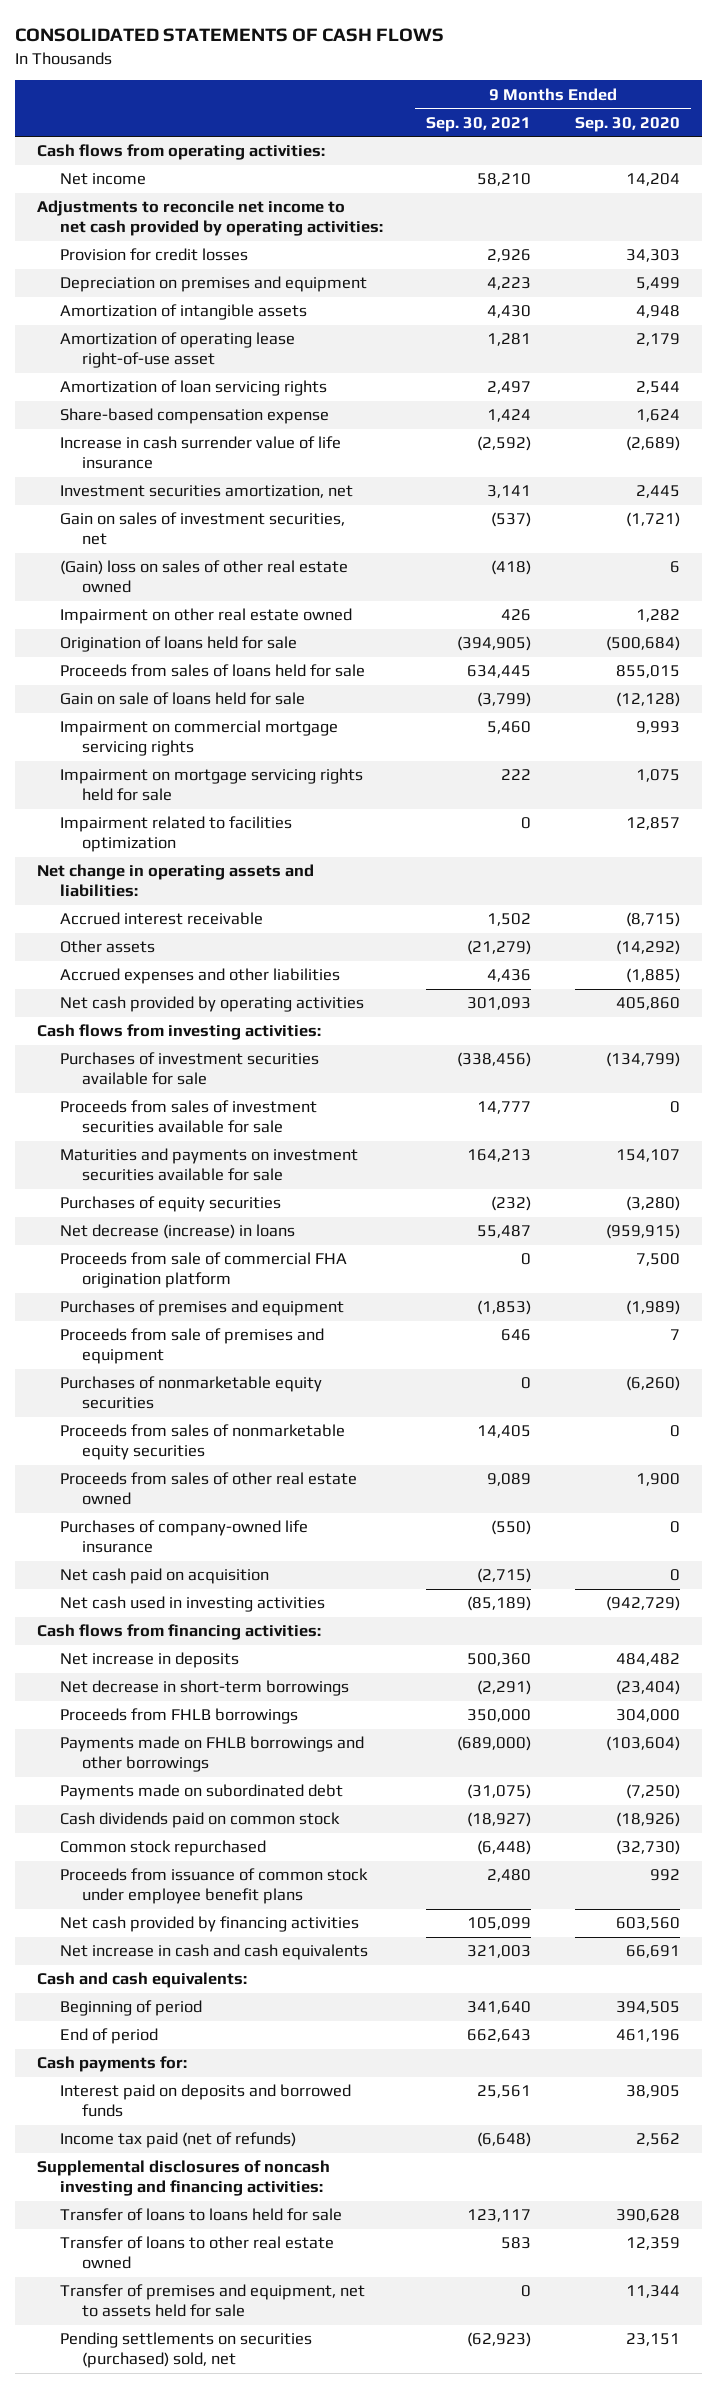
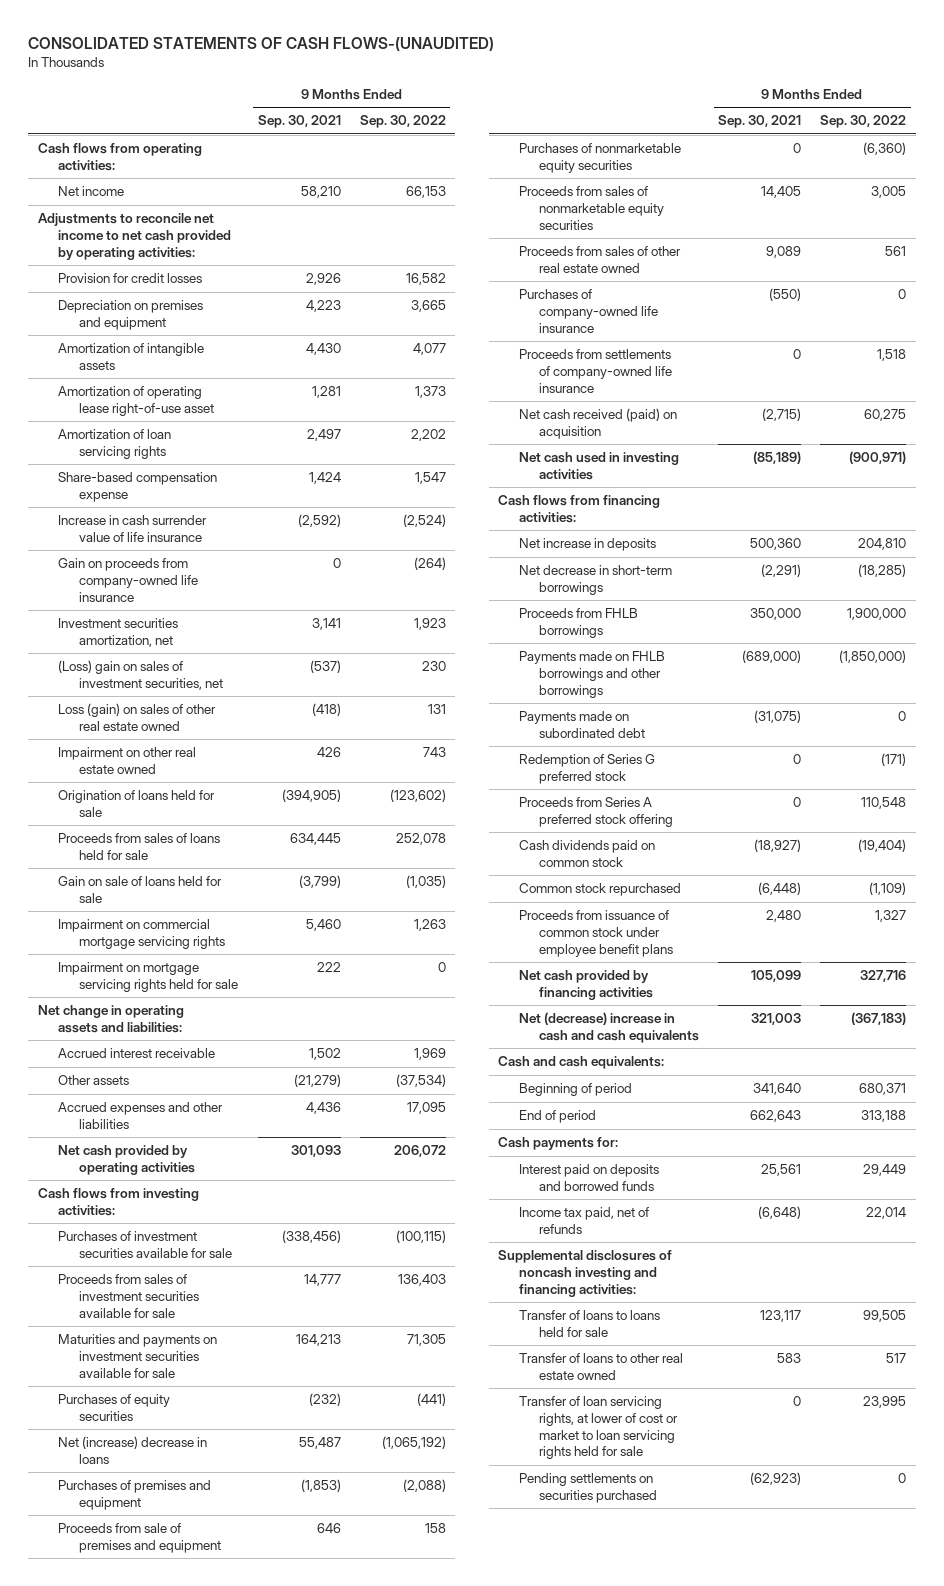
- CONSOLIDATED STATEMENTS OF CASH FLOWS
+ CONSOLIDATED STATEMENTS OF CASH FLOWS-(UNAUDITED)
- | 9 Months Ended Sep. 30, 2021 | 9 Months Ended Sep. 30, 2020
+ | 9 Months Ended Sep. 30, 2021 | 9 Months Ended Sep. 30, 2022
+ Gain on proceeds from company-owned life insurance | 0 | (264)
- Gain on sales of investment securities, net | (537) | (1,721)
- (Gain) loss on sales of other real estate owned | (418) | 6
+ (Loss) gain on sales of investment securities, net | (537) | 230
+ Loss (gain) on sales of other real estate owned | (418) | 131
- Impairment related to facilities optimization | 0 | 12,857
- Net decrease (increase) in loans | 55,487 | (959,915)
- Proceeds from sale of commercial FHA origination platform | 0 | 7,500
+ Net (increase) decrease in loans | 55,487 | (1,065,192)
- Net cash paid on acquisition | (2,715) | 0
+ Proceeds from settlements of company-owned life insurance | 0 | 1,518
+ Net cash received (paid) on acquisition | (2,715) | 60,275
+ Redemption of Series G preferred stock | 0 | (171)
+ Proceeds from Series A preferred stock offering | 0 | 110,548
- Net increase in cash and cash equivalents | 321,003 | 66,691
+ Net (decrease) increase in cash and cash equivalents | 321,003 | (367,183)
- Income tax paid (net of refunds) | (6,648) | 2,562
+ Income tax paid, net of refunds | (6,648) | 22,014
- Transfer of premises and equipment, net to assets held for sale | 0 | 11,344
- Pending settlements on securities (purchased) sold, net | (62,923) | 23,151
+ Transfer of loan servicing rights, at lower of cost or market to loan servicing rights held for sale | 0 | 23,995
+ Pending settlements on securities purchased | (62,923) | 0

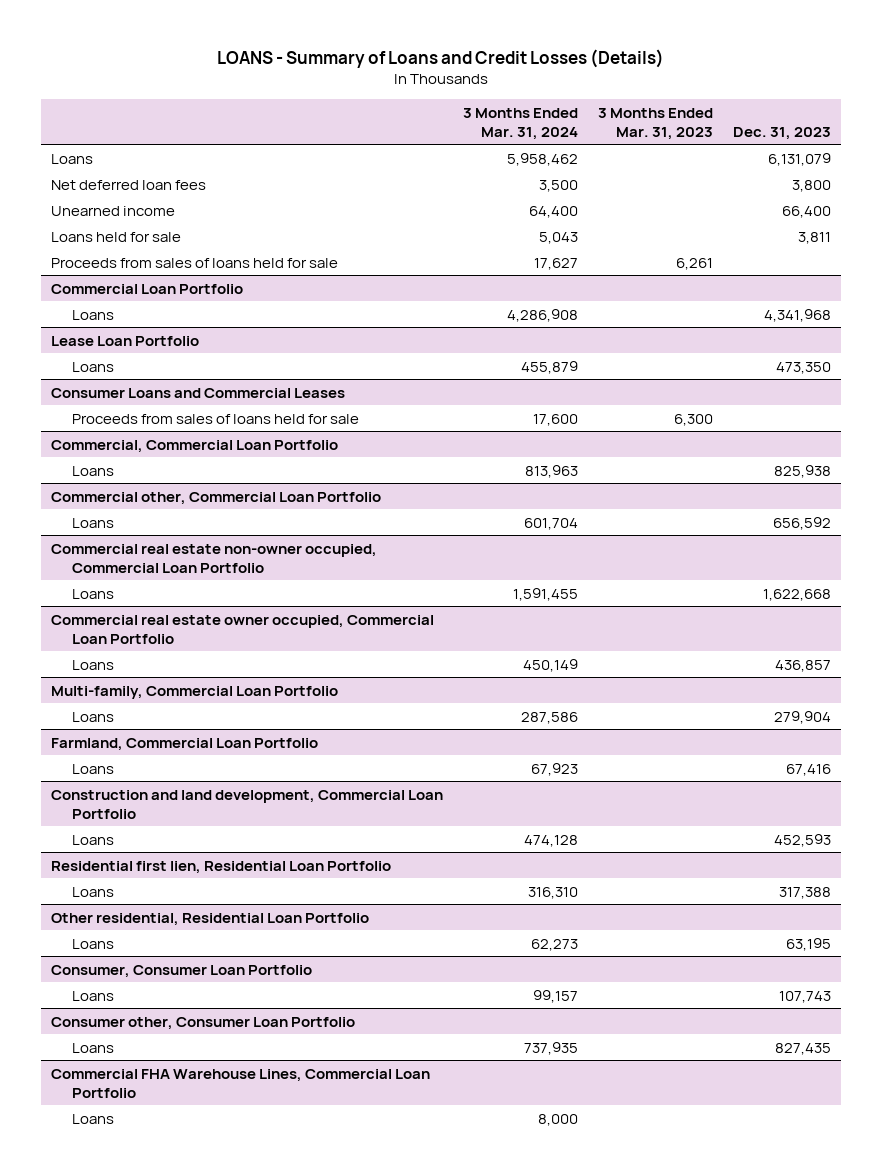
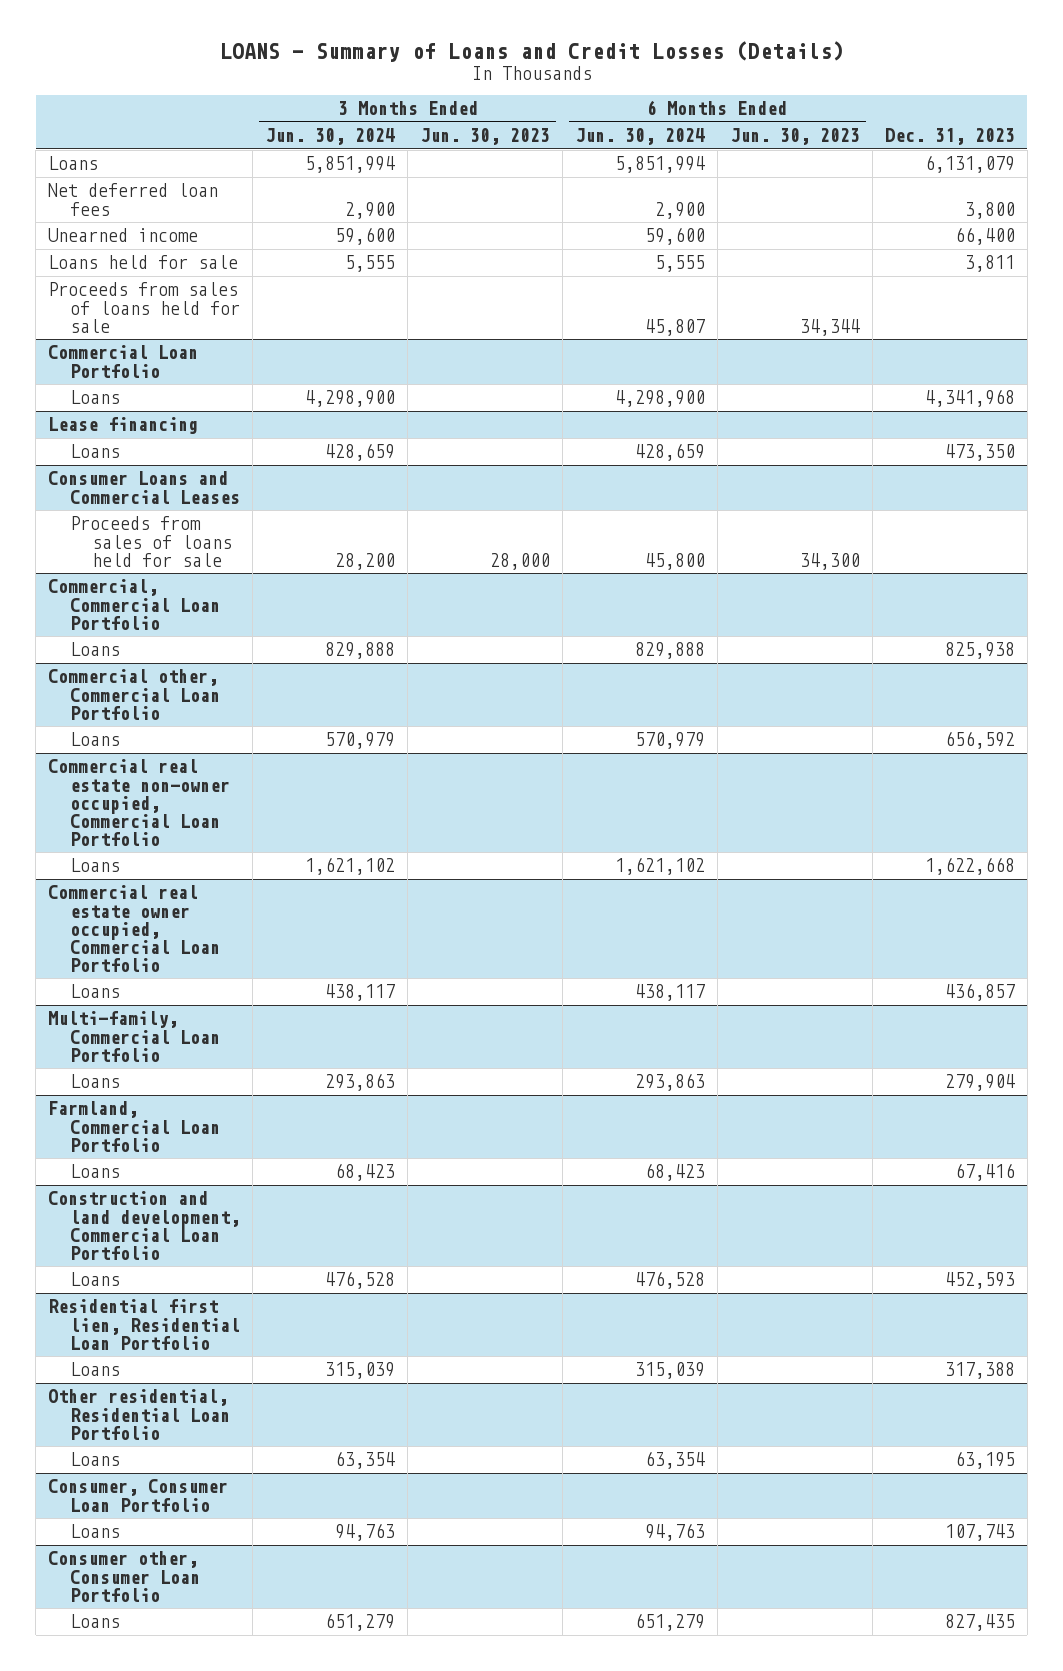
- | 3 Months Ended Mar. 31, 2024 | 3 Months Ended Mar. 31, 2023 | Dec. 31, 2023
+ | 3 Months Ended Jun. 30, 2024 | 3 Months Ended Jun. 30, 2023 | 6 Months Ended Jun. 30, 2024 | 6 Months Ended Jun. 30, 2023 | Dec. 31, 2023
- Lease Loan Portfolio
+ Lease financing
- Commercial FHA Warehouse Lines, Commercial Loan Portfolio
- Loans | 8,000 | |

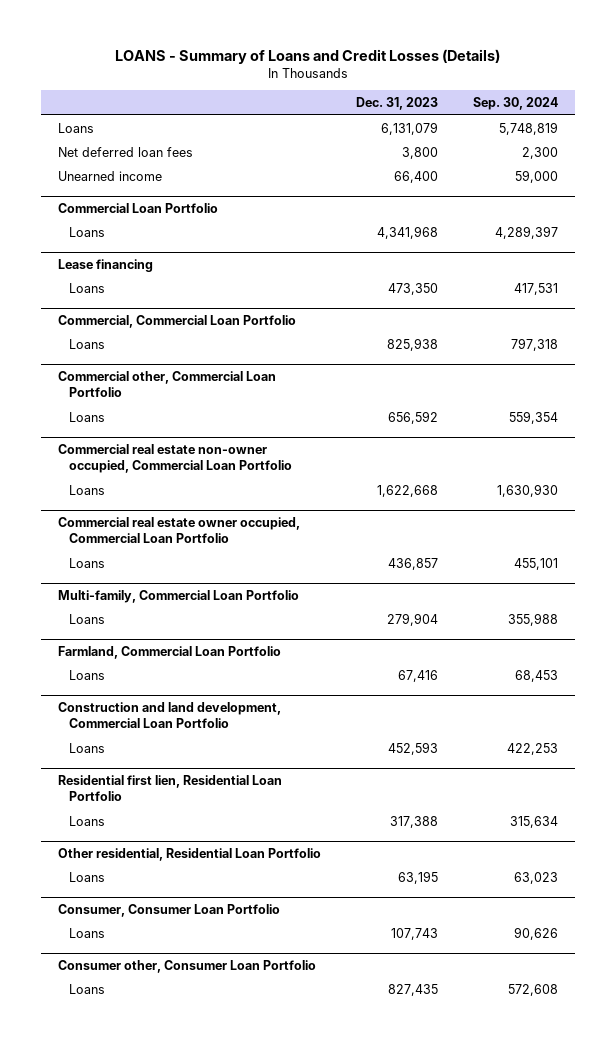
- | 3 Months Ended Jun. 30, 2024 | 3 Months Ended Jun. 30, 2023 | 6 Months Ended Jun. 30, 2024 | 6 Months Ended Jun. 30, 2023 | Dec. 31, 2023
+ | Dec. 31, 2023 | Sep. 30, 2024
- Loans held for sale | 5,555 | | 5,555 | | 3,811
- Proceeds from sales of loans held for sale | | | 45,807 | 34,344 |
- Consumer Loans and Commercial Leases
- Proceeds from sales of loans held for sale | 28,200 | 28,000 | 45,800 | 34,300 |

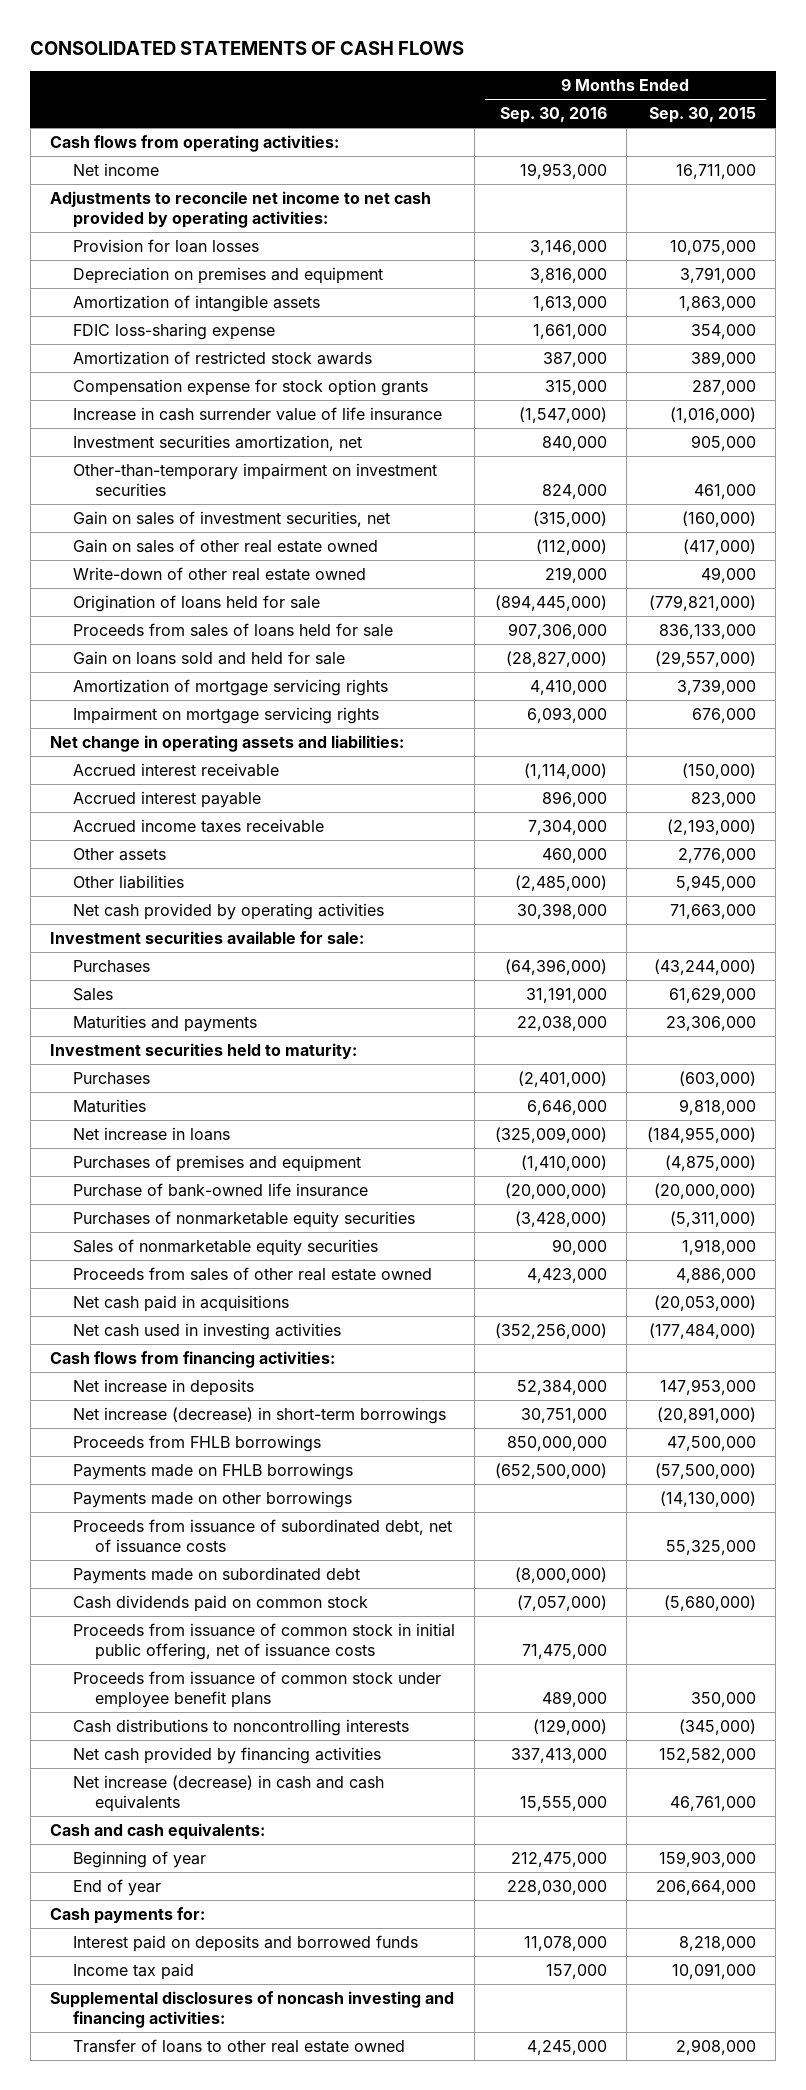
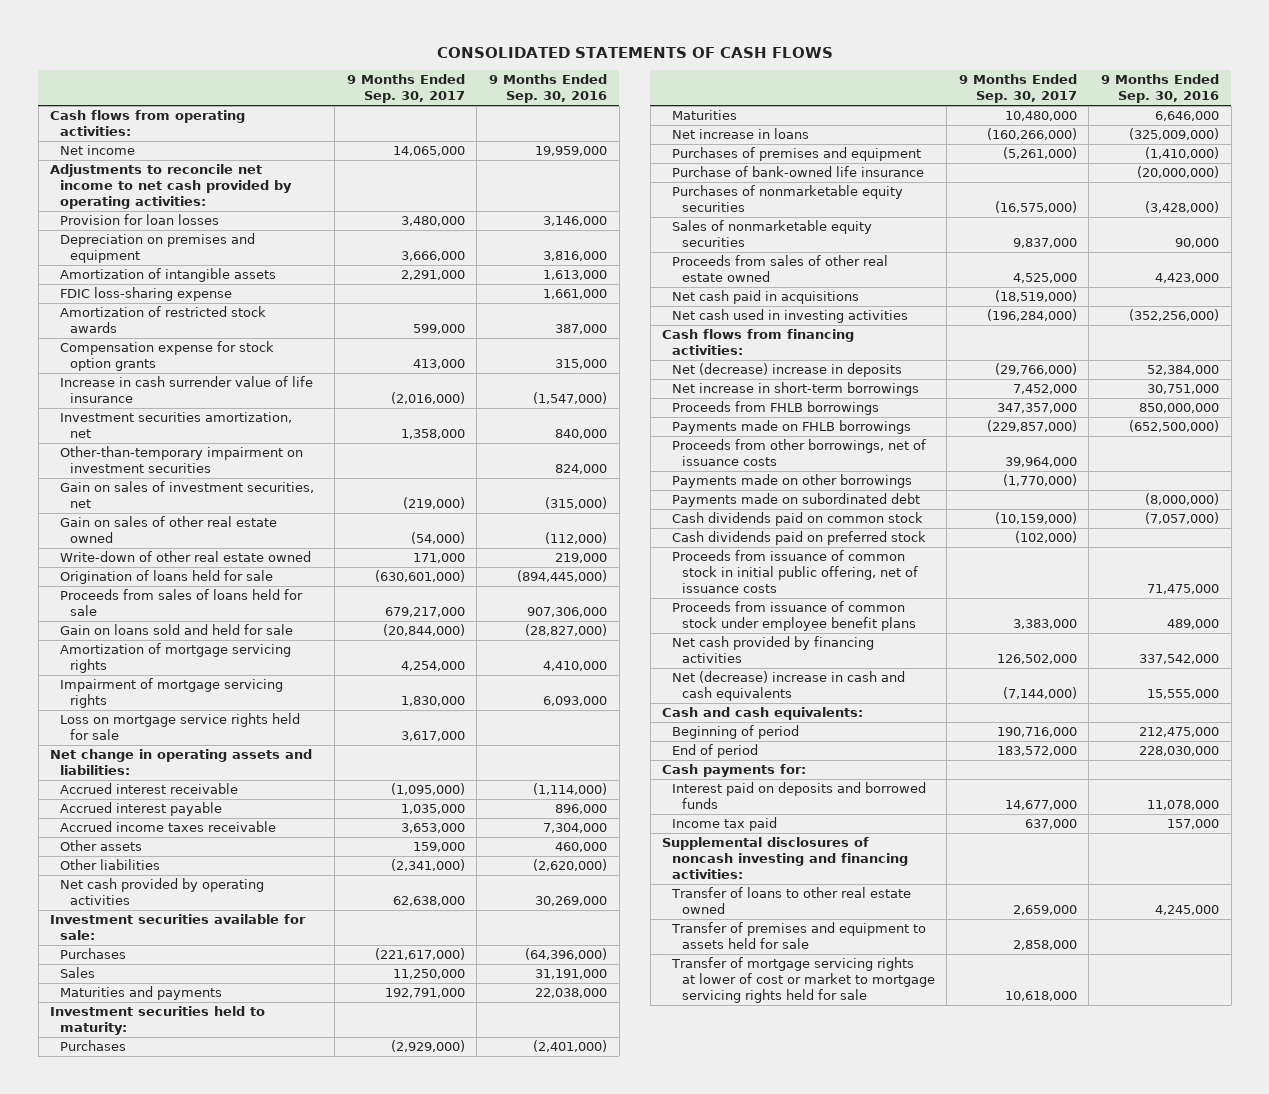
- | 9 Months Ended Sep. 30, 2016 | 9 Months Ended Sep. 30, 2015
+ | 9 Months Ended Sep. 30, 2017 | 9 Months Ended Sep. 30, 2016
- Net income | 19,953,000 | 16,711,000
+ Net income | 14,065,000 | 19,959,000
- Impairment on mortgage servicing rights | 6,093,000 | 676,000
+ Impairment of mortgage servicing rights | 1,830,000 | 6,093,000
+ Loss on mortgage service rights held for sale | 3,617,000 |
- Other liabilities | (2,485,000) | 5,945,000
- Net cash provided by operating activities | 30,398,000 | 71,663,000
+ Other liabilities | (2,341,000) | (2,620,000)
+ Net cash provided by operating activities | 62,638,000 | 30,269,000
- Net increase in deposits | 52,384,000 | 147,953,000
- Net increase (decrease) in short-term borrowings | 30,751,000 | (20,891,000)
+ Net (decrease) increase in deposits | (29,766,000) | 52,384,000
+ Net increase in short-term borrowings | 7,452,000 | 30,751,000
+ Proceeds from other borrowings, net of issuance costs | 39,964,000 |
- Proceeds from issuance of subordinated debt, net of issuance costs | | 55,325,000
+ Cash dividends paid on preferred stock | (102,000) |
- Cash distributions to noncontrolling interests | (129,000) | (345,000)
- Net cash provided by financing activities | 337,413,000 | 152,582,000
- Net increase (decrease) in cash and cash equivalents | 15,555,000 | 46,761,000
+ Net cash provided by financing activities | 126,502,000 | 337,542,000
+ Net (decrease) increase in cash and cash equivalents | (7,144,000) | 15,555,000
- Beginning of year | 212,475,000 | 159,903,000
- End of year | 228,030,000 | 206,664,000
+ Beginning of period | 190,716,000 | 212,475,000
+ End of period | 183,572,000 | 228,030,000
+ Transfer of premises and equipment to assets held for sale | 2,858,000 |
+ Transfer of mortgage servicing rights at lower of cost or market to mortgage servicing rights held for sale | 10,618,000 |

